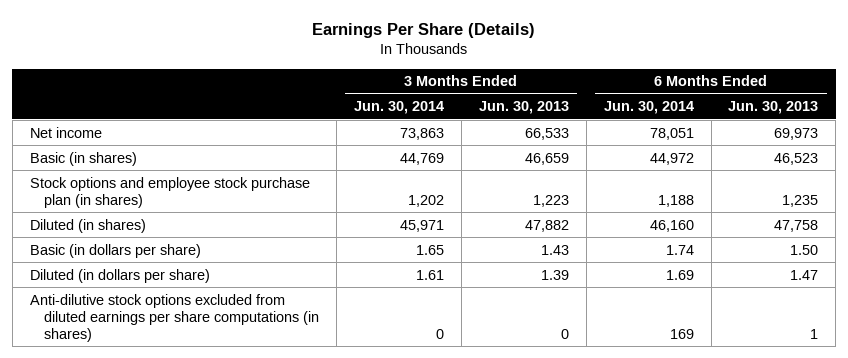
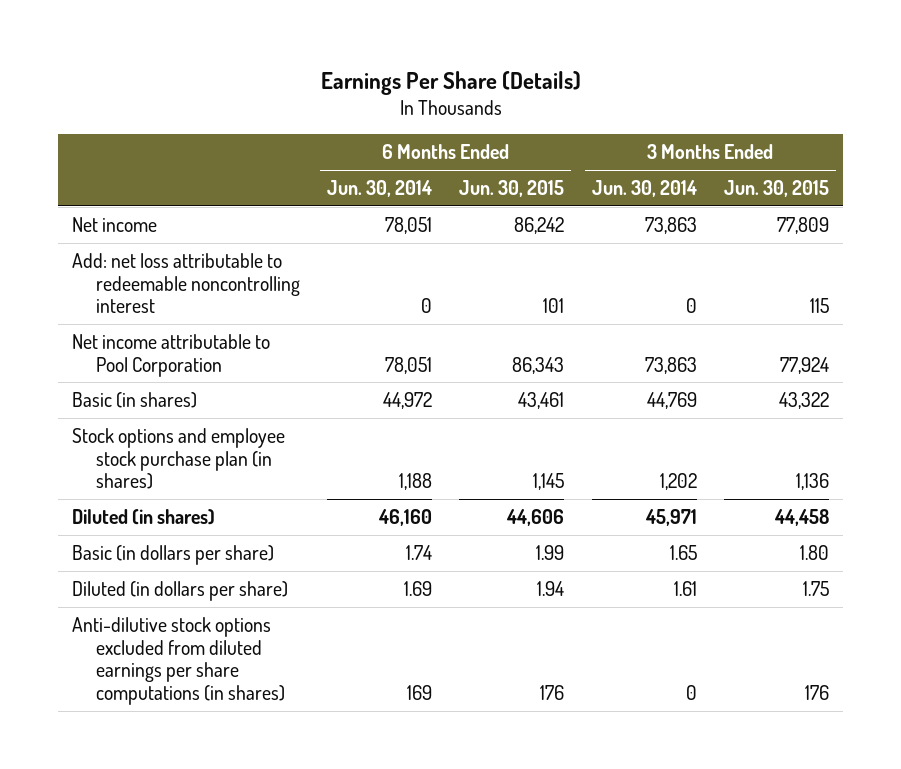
- | 3 Months Ended Jun. 30, 2014 | 3 Months Ended Jun. 30, 2013 | 6 Months Ended Jun. 30, 2014 | 6 Months Ended Jun. 30, 2013
+ | 6 Months Ended Jun. 30, 2014 | 6 Months Ended Jun. 30, 2015 | 3 Months Ended Jun. 30, 2014 | 3 Months Ended Jun. 30, 2015
+ Add: net loss attributable to redeemable noncontrolling interest | 0 | 101 | 0 | 115
+ Net income attributable to Pool Corporation | 78,051 | 86,343 | 73,863 | 77,924

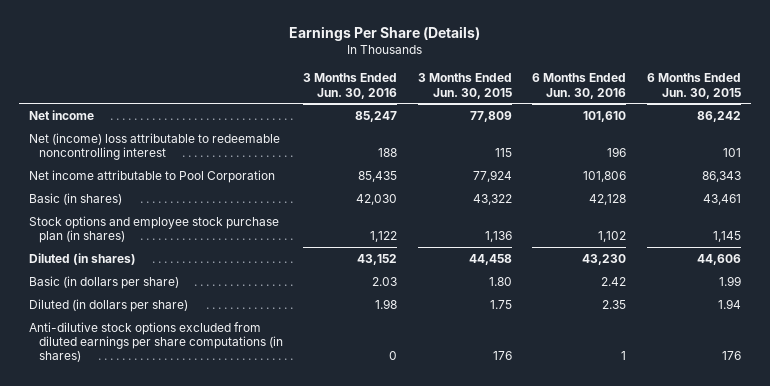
- | 6 Months Ended Jun. 30, 2014 | 6 Months Ended Jun. 30, 2015 | 3 Months Ended Jun. 30, 2014 | 3 Months Ended Jun. 30, 2015
+ | 3 Months Ended Jun. 30, 2016 | 3 Months Ended Jun. 30, 2015 | 6 Months Ended Jun. 30, 2016 | 6 Months Ended Jun. 30, 2015
- Add: net loss attributable to redeemable noncontrolling interest | 0 | 101 | 0 | 115
+ Net (income) loss attributable to redeemable noncontrolling interest | 188 | 115 | 196 | 101

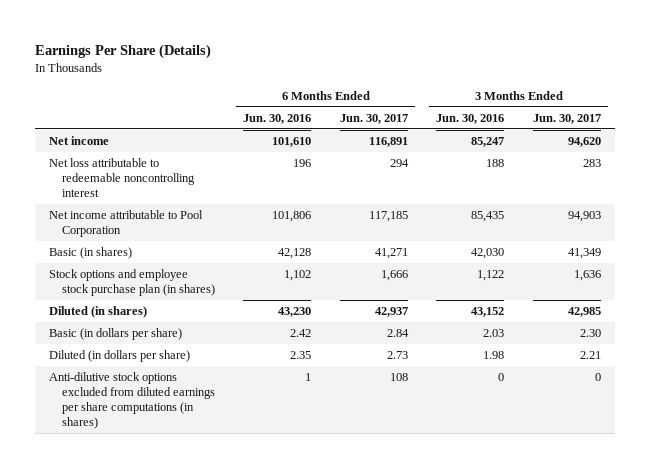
- | 3 Months Ended Jun. 30, 2016 | 3 Months Ended Jun. 30, 2015 | 6 Months Ended Jun. 30, 2016 | 6 Months Ended Jun. 30, 2015
+ | 6 Months Ended Jun. 30, 2016 | 6 Months Ended Jun. 30, 2017 | 3 Months Ended Jun. 30, 2016 | 3 Months Ended Jun. 30, 2017
- Net (income) loss attributable to redeemable noncontrolling interest | 188 | 115 | 196 | 101
+ Net loss attributable to redeemable noncontrolling interest | 196 | 294 | 188 | 283

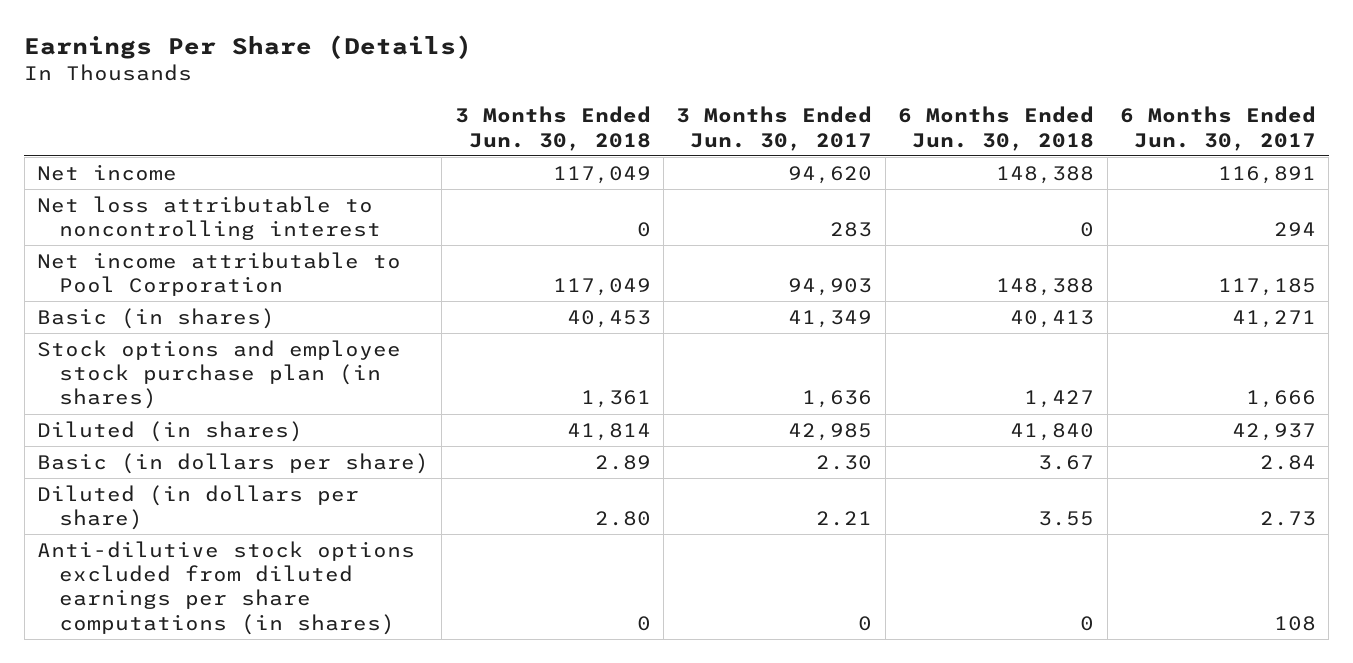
- | 6 Months Ended Jun. 30, 2016 | 6 Months Ended Jun. 30, 2017 | 3 Months Ended Jun. 30, 2016 | 3 Months Ended Jun. 30, 2017
+ | 3 Months Ended Jun. 30, 2018 | 3 Months Ended Jun. 30, 2017 | 6 Months Ended Jun. 30, 2018 | 6 Months Ended Jun. 30, 2017
- Net loss attributable to redeemable noncontrolling interest | 196 | 294 | 188 | 283
+ Net loss attributable to noncontrolling interest | 0 | 283 | 0 | 294

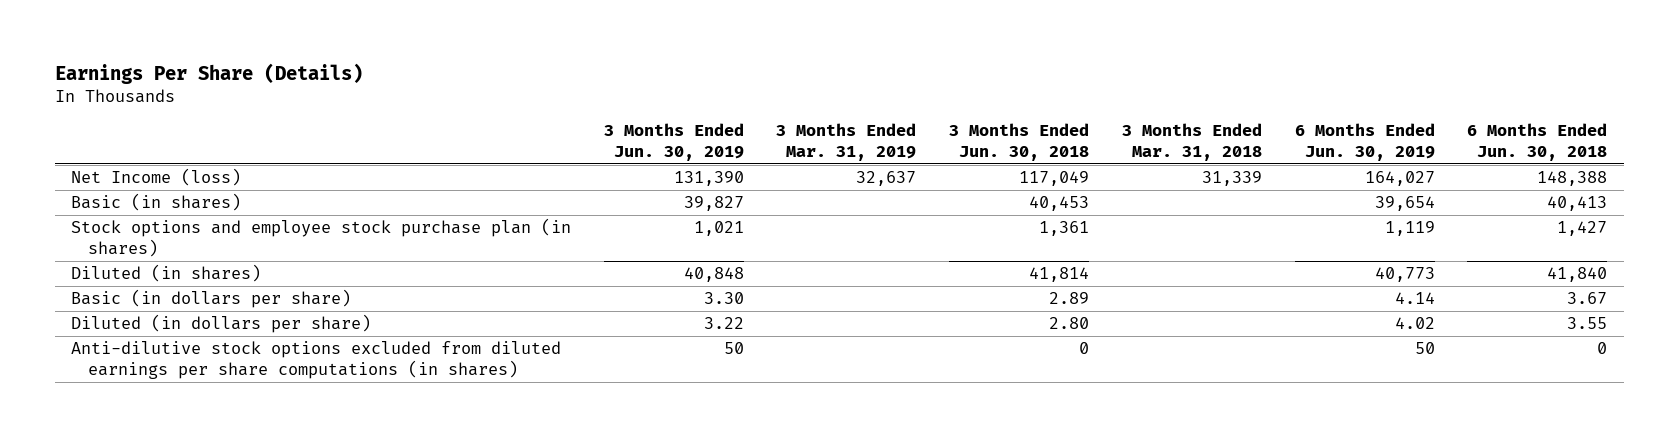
- | 3 Months Ended Jun. 30, 2018 | 3 Months Ended Jun. 30, 2017 | 6 Months Ended Jun. 30, 2018 | 6 Months Ended Jun. 30, 2017
+ | 3 Months Ended Jun. 30, 2019 | 3 Months Ended Mar. 31, 2019 | 3 Months Ended Jun. 30, 2018 | 3 Months Ended Mar. 31, 2018 | 6 Months Ended Jun. 30, 2019 | 6 Months Ended Jun. 30, 2018
- Net income | 117,049 | 94,620 | 148,388 | 116,891
- Net loss attributable to noncontrolling interest | 0 | 283 | 0 | 294
- Net income attributable to Pool Corporation | 117,049 | 94,903 | 148,388 | 117,185
+ Net Income (loss) | 131,390 | 32,637 | 117,049 | 31,339 | 164,027 | 148,388

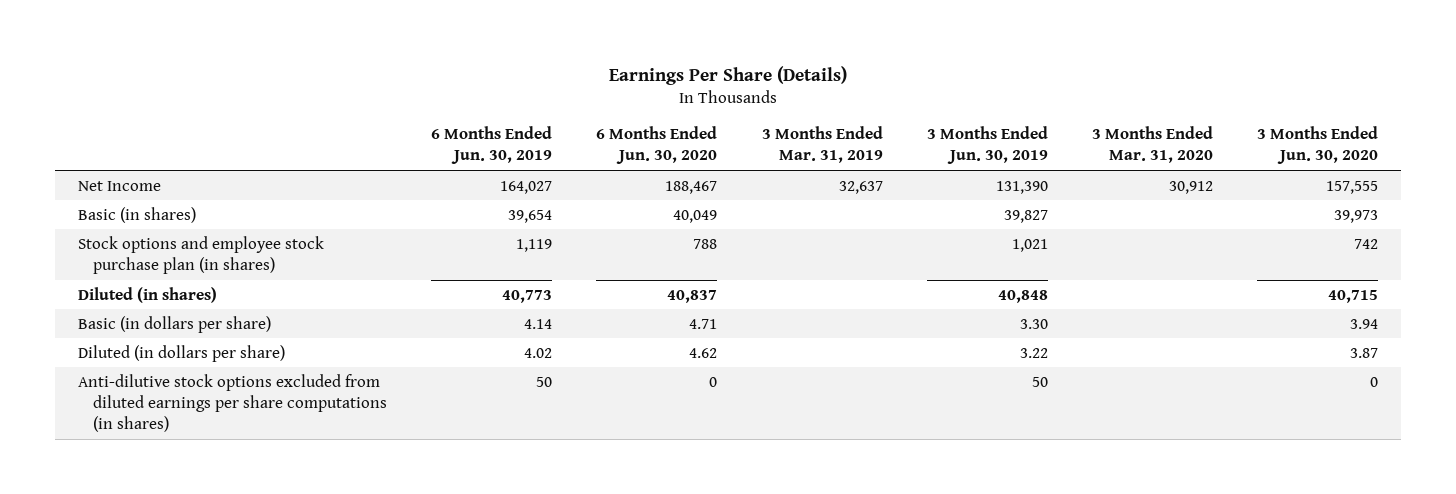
- | 3 Months Ended Jun. 30, 2019 | 3 Months Ended Mar. 31, 2019 | 3 Months Ended Jun. 30, 2018 | 3 Months Ended Mar. 31, 2018 | 6 Months Ended Jun. 30, 2019 | 6 Months Ended Jun. 30, 2018
+ | 6 Months Ended Jun. 30, 2019 | 6 Months Ended Jun. 30, 2020 | 3 Months Ended Mar. 31, 2019 | 3 Months Ended Jun. 30, 2019 | 3 Months Ended Mar. 31, 2020 | 3 Months Ended Jun. 30, 2020
- Net Income (loss) | 131,390 | 32,637 | 117,049 | 31,339 | 164,027 | 148,388
+ Net Income | 164,027 | 188,467 | 32,637 | 131,390 | 30,912 | 157,555

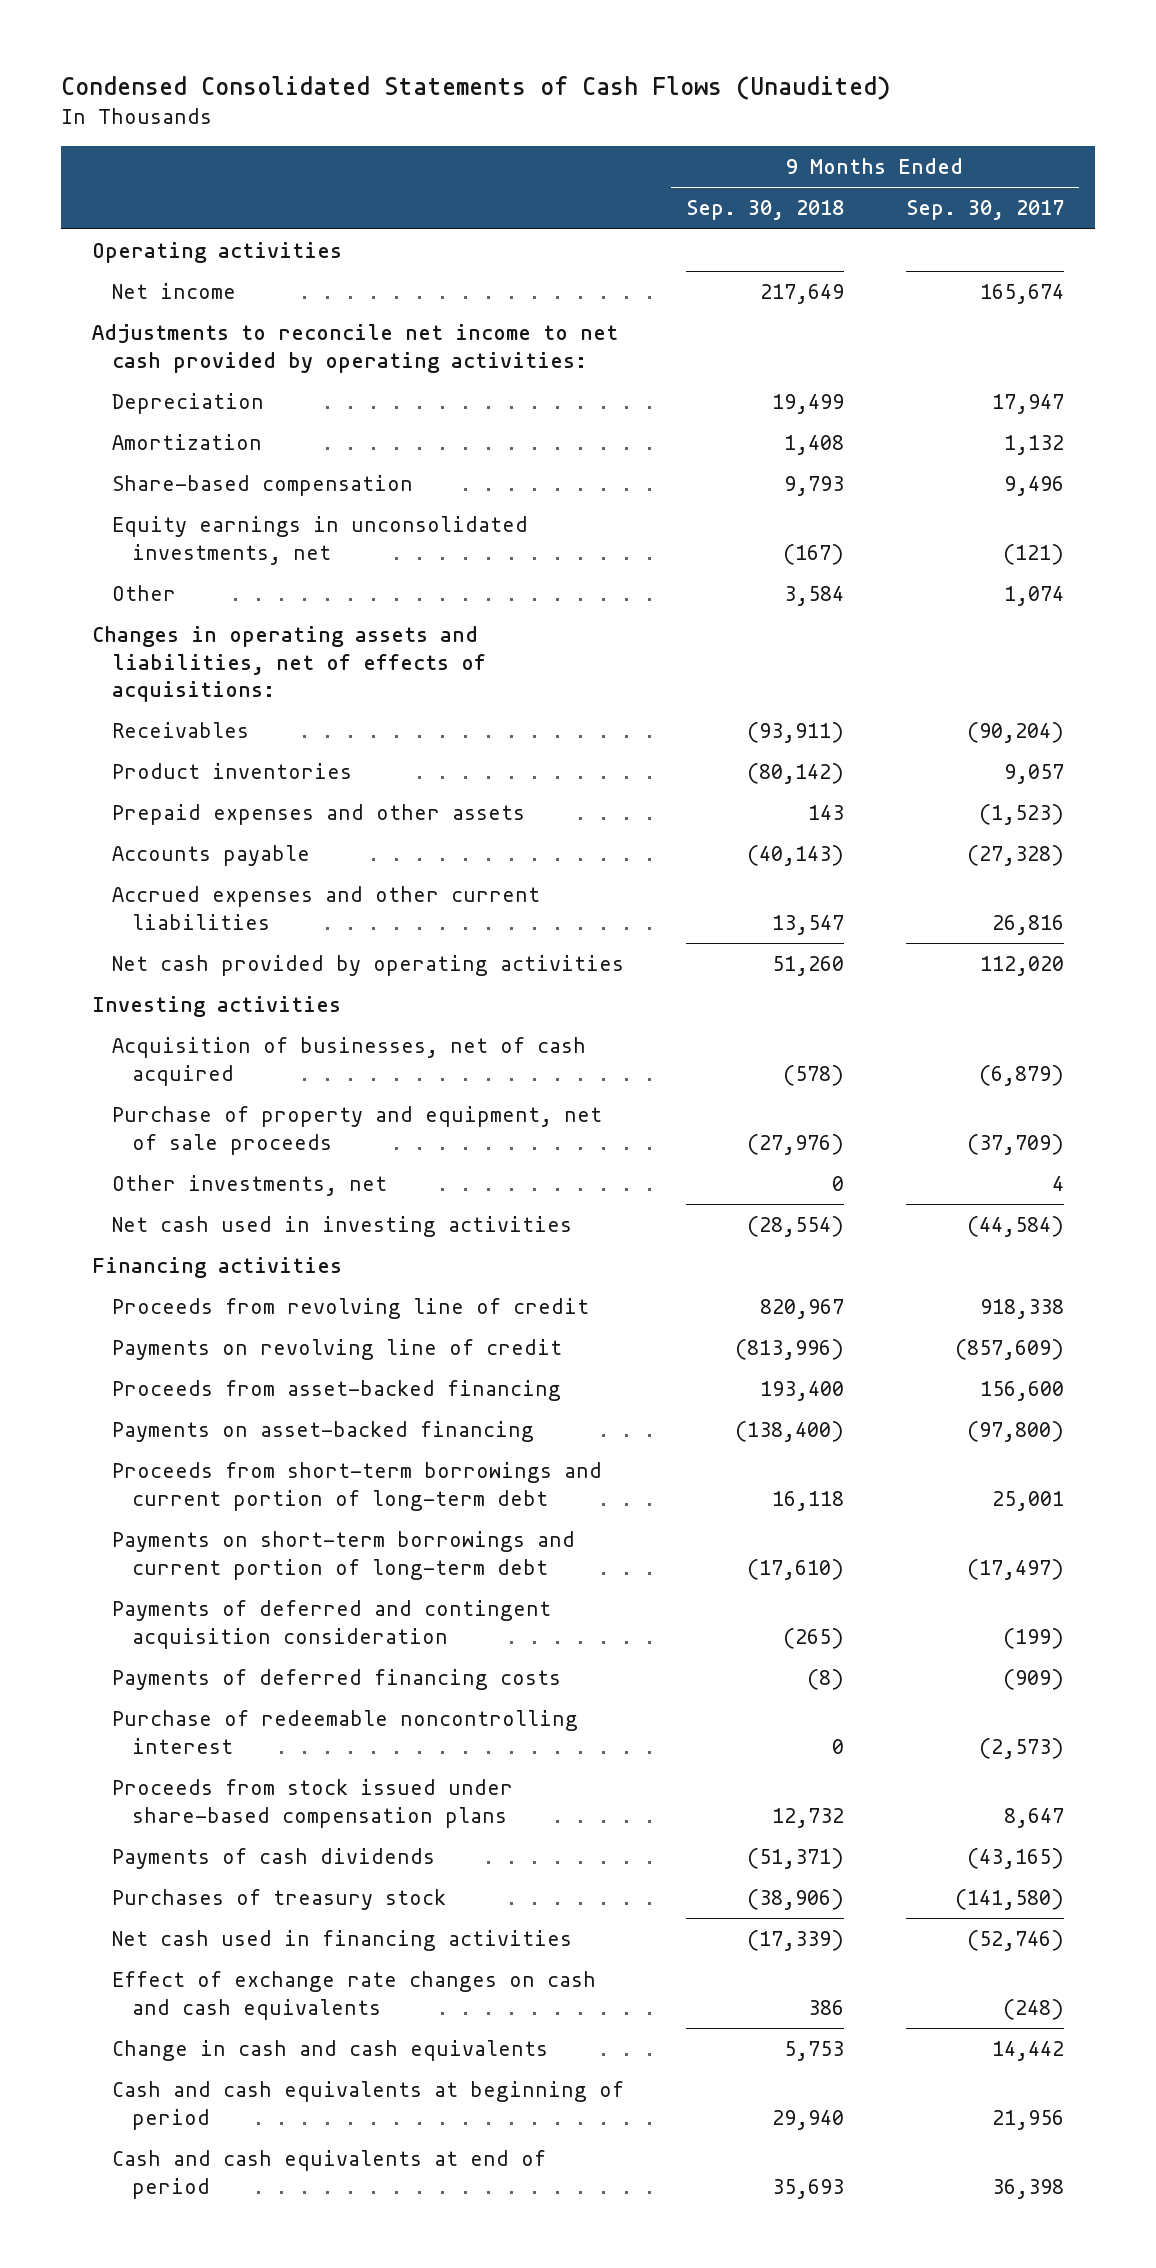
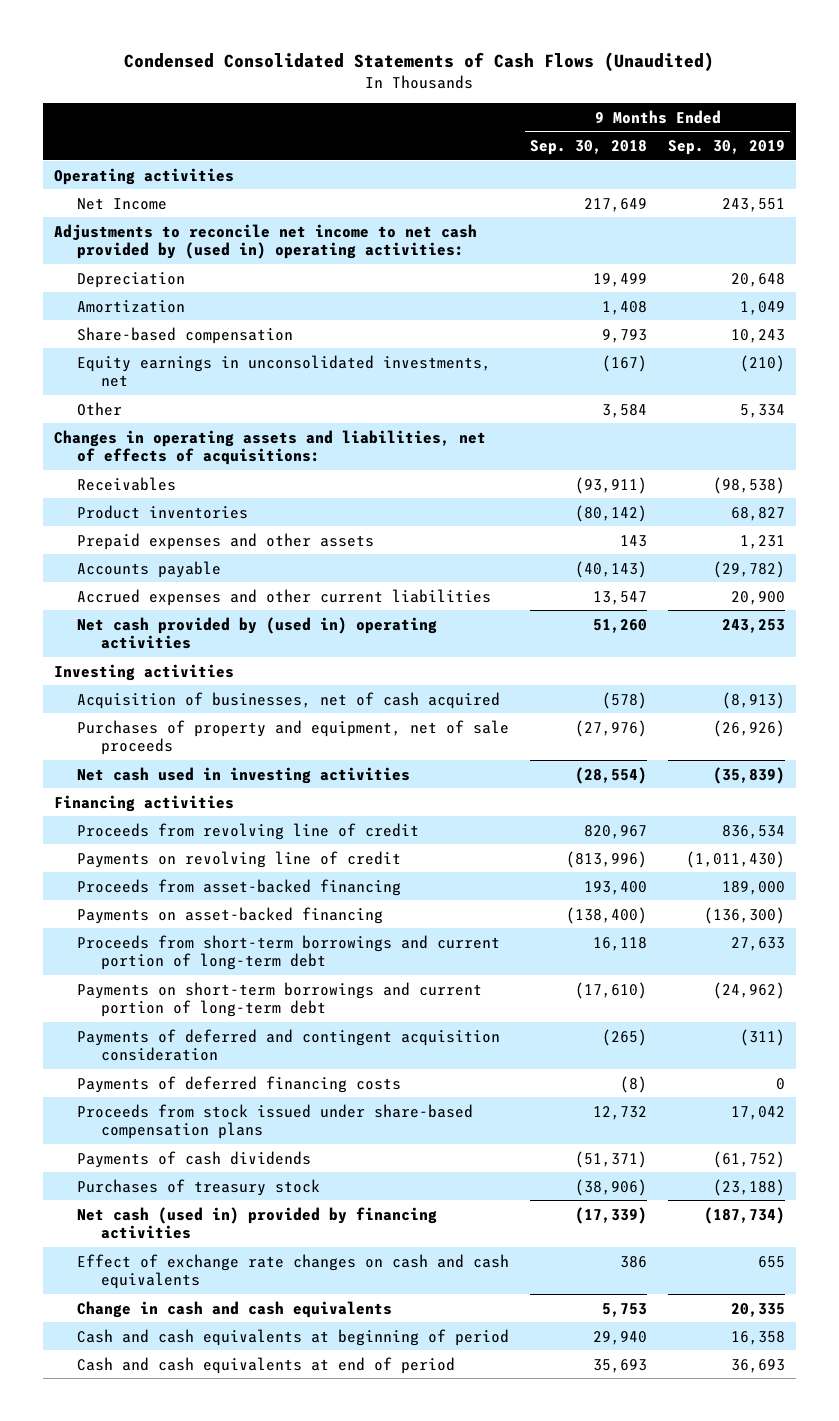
- | 9 Months Ended Sep. 30, 2018 | 9 Months Ended Sep. 30, 2017
+ | 9 Months Ended Sep. 30, 2018 | 9 Months Ended Sep. 30, 2019
- Net income | 217,649 | 165,674
- Adjustments to reconcile net income to net cash provided by operating activities:
+ Net Income | 217,649 | 243,551
+ Adjustments to reconcile net income to net cash provided by (used in) operating activities:
- Net cash provided by operating activities | 51,260 | 112,020
+ Net cash provided by (used in) operating activities | 51,260 | 243,253
- Purchase of property and equipment, net of sale proceeds | (27,976) | (37,709)
- Other investments, net | 0 | 4
+ Purchases of property and equipment, net of sale proceeds | (27,976) | (26,926)
- Purchase of redeemable noncontrolling interest | 0 | (2,573)
- Net cash used in financing activities | (17,339) | (52,746)
+ Net cash (used in) provided by financing activities | (17,339) | (187,734)

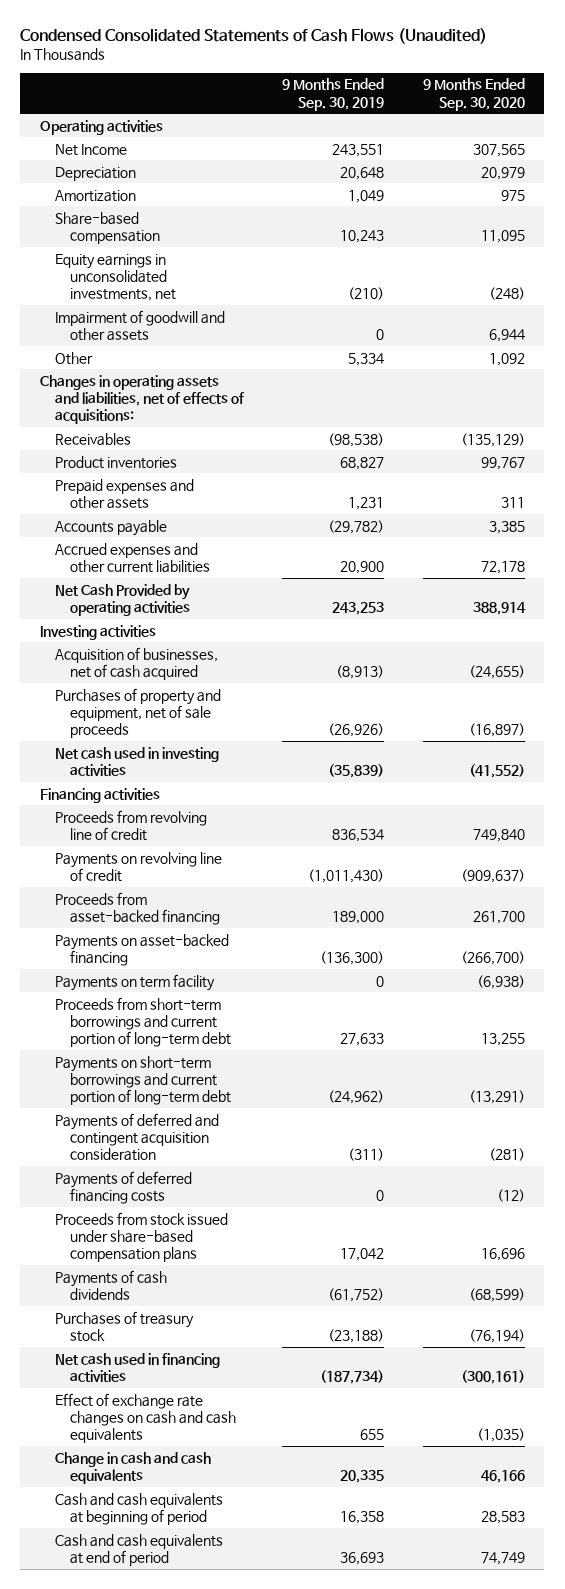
- | 9 Months Ended Sep. 30, 2018 | 9 Months Ended Sep. 30, 2019
+ | 9 Months Ended Sep. 30, 2019 | 9 Months Ended Sep. 30, 2020
- Adjustments to reconcile net income to net cash provided by (used in) operating activities:
+ Impairment of goodwill and other assets | 0 | 6,944
- Net cash provided by (used in) operating activities | 51,260 | 243,253
+ Net Cash Provided by operating activities | 243,253 | 388,914
+ Payments on term facility | 0 | (6,938)
- Net cash (used in) provided by financing activities | (17,339) | (187,734)
+ Net cash used in financing activities | (187,734) | (300,161)

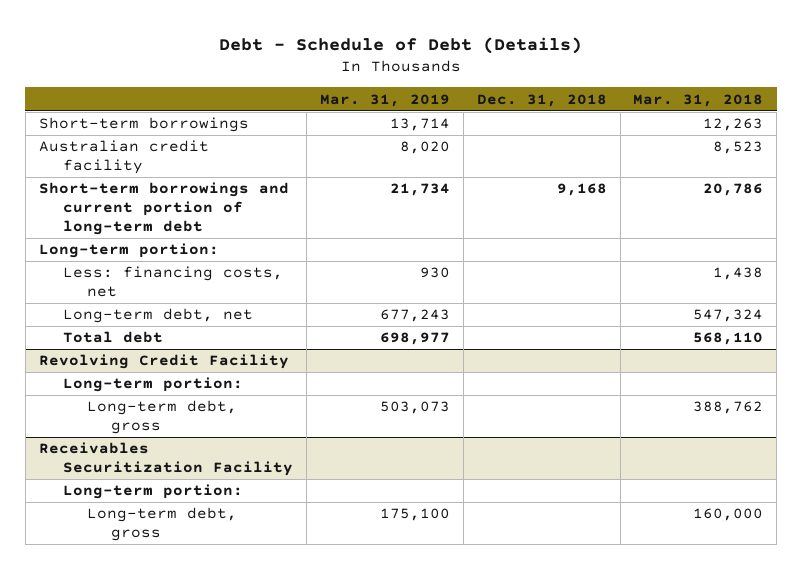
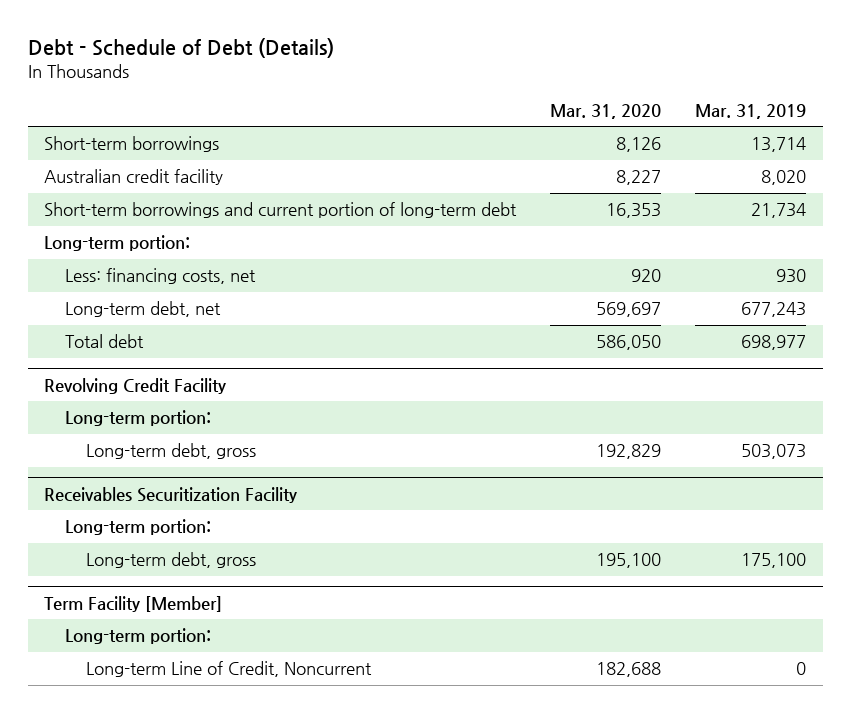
- | Mar. 31, 2019 | Dec. 31, 2018 | Mar. 31, 2018
+ | Mar. 31, 2020 | Mar. 31, 2019
+ Term Facility [Member]
+ Long-term portion:
+ Long-term Line of Credit, Noncurrent | 182,688 | 0

